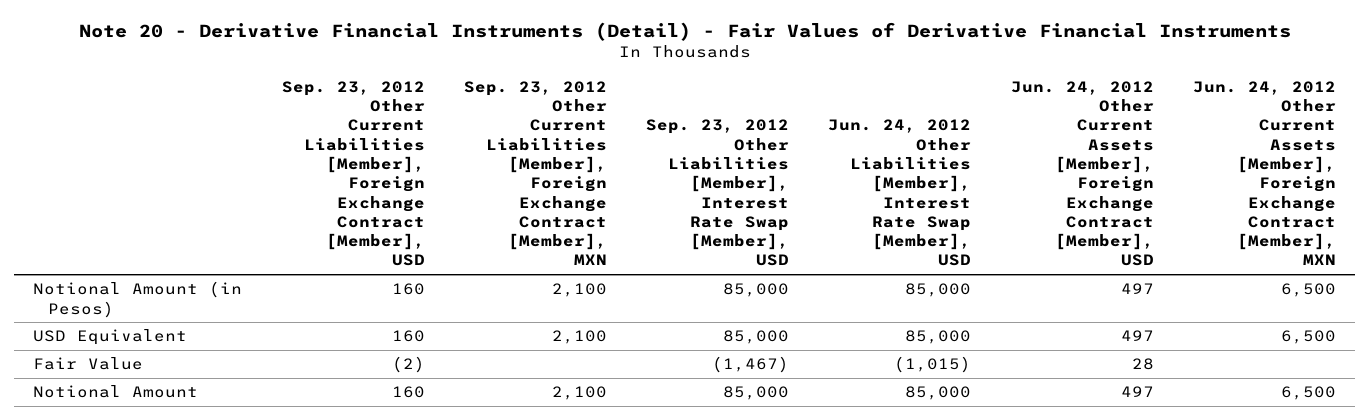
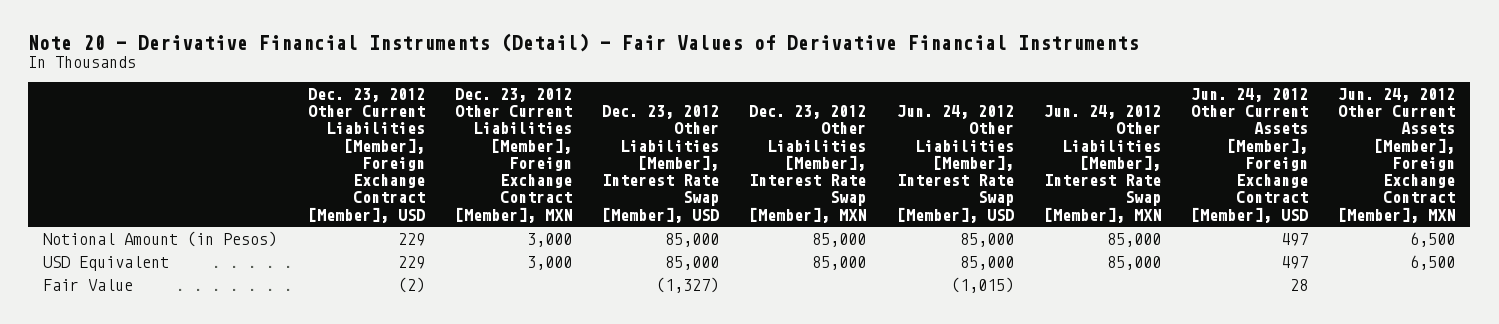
- | Sep. 23, 2012 Other Current Liabilities [Member], Foreign Exchange Contract [Member], USD | Sep. 23, 2012 Other Current Liabilities [Member], Foreign Exchange Contract [Member], MXN | Sep. 23, 2012 Other Liabilities [Member], Interest Rate Swap [Member], USD | Jun. 24, 2012 Other Liabilities [Member], Interest Rate Swap [Member], USD | Jun. 24, 2012 Other Current Assets [Member], Foreign Exchange Contract [Member], USD | Jun. 24, 2012 Other Current Assets [Member], Foreign Exchange Contract [Member], MXN
+ | Dec. 23, 2012 Other Current Liabilities [Member], Foreign Exchange Contract [Member], USD | Dec. 23, 2012 Other Current Liabilities [Member], Foreign Exchange Contract [Member], MXN | Dec. 23, 2012 Other Liabilities [Member], Interest Rate Swap [Member], USD | Dec. 23, 2012 Other Liabilities [Member], Interest Rate Swap [Member], MXN | Jun. 24, 2012 Other Liabilities [Member], Interest Rate Swap [Member], USD | Jun. 24, 2012 Other Liabilities [Member], Interest Rate Swap [Member], MXN | Jun. 24, 2012 Other Current Assets [Member], Foreign Exchange Contract [Member], USD | Jun. 24, 2012 Other Current Assets [Member], Foreign Exchange Contract [Member], MXN
- Notional Amount | 160 | 2,100 | 85,000 | 85,000 | 497 | 6,500

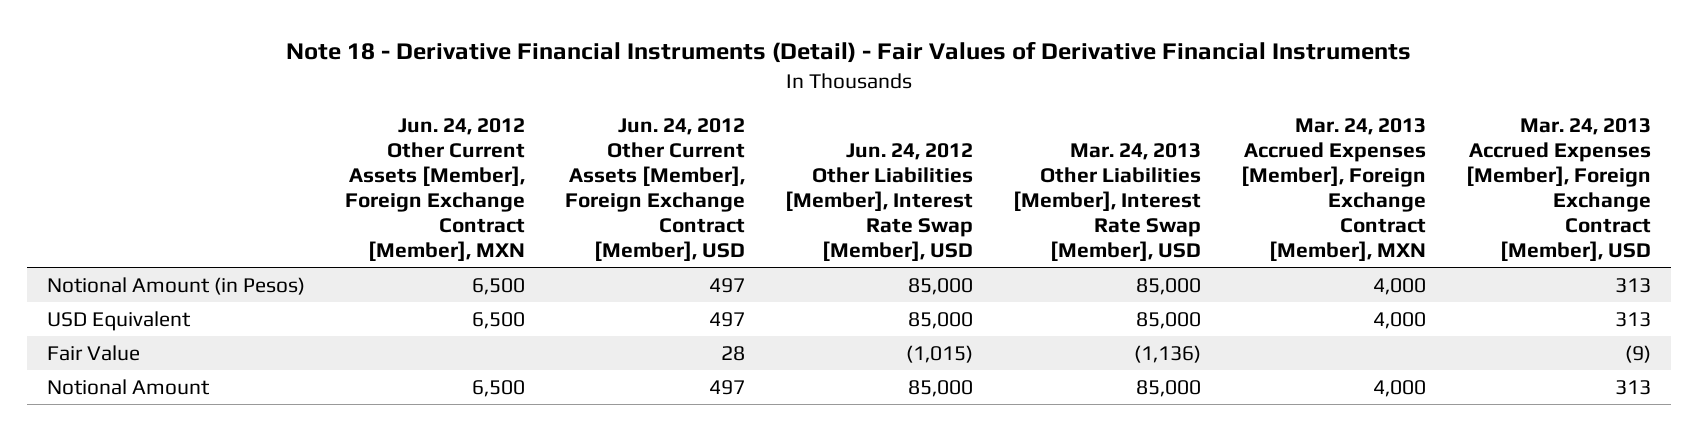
- Note 20 - Derivative Financial Instruments (Detail) - Fair Values of Derivative Financial Instruments
+ Note 18 - Derivative Financial Instruments (Detail) - Fair Values of Derivative Financial Instruments
- | Dec. 23, 2012 Other Current Liabilities [Member], Foreign Exchange Contract [Member], USD | Dec. 23, 2012 Other Current Liabilities [Member], Foreign Exchange Contract [Member], MXN | Dec. 23, 2012 Other Liabilities [Member], Interest Rate Swap [Member], USD | Dec. 23, 2012 Other Liabilities [Member], Interest Rate Swap [Member], MXN | Jun. 24, 2012 Other Liabilities [Member], Interest Rate Swap [Member], USD | Jun. 24, 2012 Other Liabilities [Member], Interest Rate Swap [Member], MXN | Jun. 24, 2012 Other Current Assets [Member], Foreign Exchange Contract [Member], USD | Jun. 24, 2012 Other Current Assets [Member], Foreign Exchange Contract [Member], MXN
+ | Jun. 24, 2012 Other Current Assets [Member], Foreign Exchange Contract [Member], MXN | Jun. 24, 2012 Other Current Assets [Member], Foreign Exchange Contract [Member], USD | Jun. 24, 2012 Other Liabilities [Member], Interest Rate Swap [Member], USD | Mar. 24, 2013 Other Liabilities [Member], Interest Rate Swap [Member], USD | Mar. 24, 2013 Accrued Expenses [Member], Foreign Exchange Contract [Member], MXN | Mar. 24, 2013 Accrued Expenses [Member], Foreign Exchange Contract [Member], USD
+ Notional Amount | 6,500 | 497 | 85,000 | 85,000 | 4,000 | 313

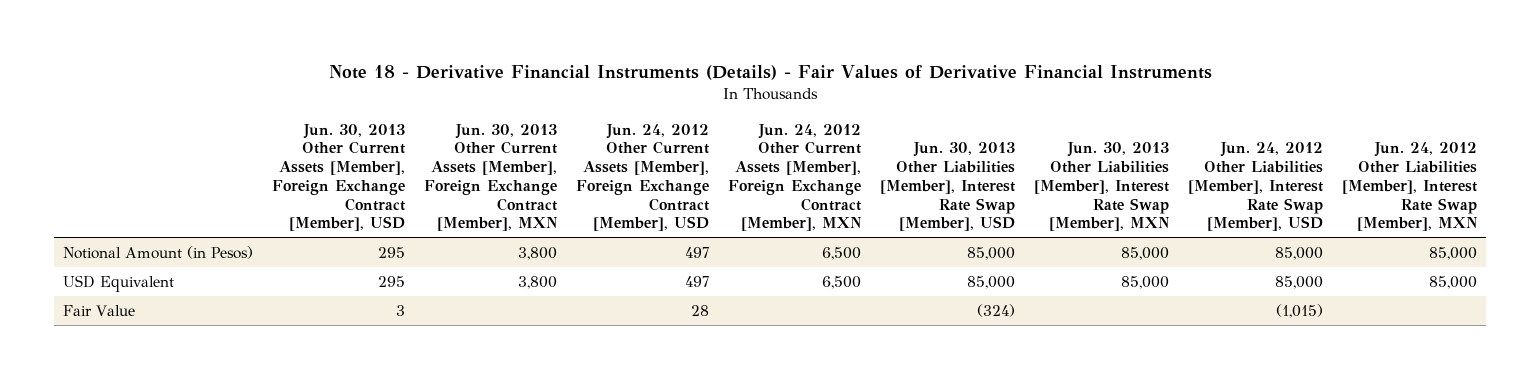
- Note 18 - Derivative Financial Instruments (Detail) - Fair Values of Derivative Financial Instruments
+ Note 18 - Derivative Financial Instruments (Details) - Fair Values of Derivative Financial Instruments
- | Jun. 24, 2012 Other Current Assets [Member], Foreign Exchange Contract [Member], MXN | Jun. 24, 2012 Other Current Assets [Member], Foreign Exchange Contract [Member], USD | Jun. 24, 2012 Other Liabilities [Member], Interest Rate Swap [Member], USD | Mar. 24, 2013 Other Liabilities [Member], Interest Rate Swap [Member], USD | Mar. 24, 2013 Accrued Expenses [Member], Foreign Exchange Contract [Member], MXN | Mar. 24, 2013 Accrued Expenses [Member], Foreign Exchange Contract [Member], USD
+ | Jun. 30, 2013 Other Current Assets [Member], Foreign Exchange Contract [Member], USD | Jun. 30, 2013 Other Current Assets [Member], Foreign Exchange Contract [Member], MXN | Jun. 24, 2012 Other Current Assets [Member], Foreign Exchange Contract [Member], USD | Jun. 24, 2012 Other Current Assets [Member], Foreign Exchange Contract [Member], MXN | Jun. 30, 2013 Other Liabilities [Member], Interest Rate Swap [Member], USD | Jun. 30, 2013 Other Liabilities [Member], Interest Rate Swap [Member], MXN | Jun. 24, 2012 Other Liabilities [Member], Interest Rate Swap [Member], USD | Jun. 24, 2012 Other Liabilities [Member], Interest Rate Swap [Member], MXN
- Notional Amount | 6,500 | 497 | 85,000 | 85,000 | 4,000 | 313

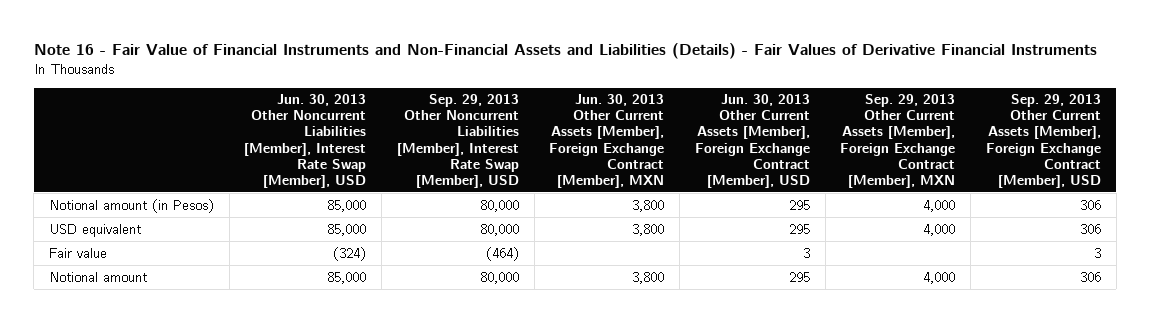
- Note 18 - Derivative Financial Instruments (Details) - Fair Values of Derivative Financial Instruments
+ Note 16 - Fair Value of Financial Instruments and Non-Financial Assets and Liabilities (Details) - Fair Values of Derivative Financial Instruments
- | Jun. 30, 2013 Other Current Assets [Member], Foreign Exchange Contract [Member], USD | Jun. 30, 2013 Other Current Assets [Member], Foreign Exchange Contract [Member], MXN | Jun. 24, 2012 Other Current Assets [Member], Foreign Exchange Contract [Member], USD | Jun. 24, 2012 Other Current Assets [Member], Foreign Exchange Contract [Member], MXN | Jun. 30, 2013 Other Liabilities [Member], Interest Rate Swap [Member], USD | Jun. 30, 2013 Other Liabilities [Member], Interest Rate Swap [Member], MXN | Jun. 24, 2012 Other Liabilities [Member], Interest Rate Swap [Member], USD | Jun. 24, 2012 Other Liabilities [Member], Interest Rate Swap [Member], MXN
+ | Jun. 30, 2013 Other Noncurrent Liabilities [Member], Interest Rate Swap [Member], USD | Sep. 29, 2013 Other Noncurrent Liabilities [Member], Interest Rate Swap [Member], USD | Jun. 30, 2013 Other Current Assets [Member], Foreign Exchange Contract [Member], MXN | Jun. 30, 2013 Other Current Assets [Member], Foreign Exchange Contract [Member], USD | Sep. 29, 2013 Other Current Assets [Member], Foreign Exchange Contract [Member], MXN | Sep. 29, 2013 Other Current Assets [Member], Foreign Exchange Contract [Member], USD
- Notional Amount (in Pesos) | 295 | 3,800 | 497 | 6,500 | 85,000 | 85,000 | 85,000 | 85,000
- USD Equivalent | 295 | 3,800 | 497 | 6,500 | 85,000 | 85,000 | 85,000 | 85,000
- Fair Value | 3 | | 28 | | (324) | | (1,015) |
+ Notional amount (in Pesos) | 85,000 | 80,000 | 3,800 | 295 | 4,000 | 306
+ USD equivalent | 85,000 | 80,000 | 3,800 | 295 | 4,000 | 306
+ Fair value | (324) | (464) | | 3 | | 3
+ Notional amount | 85,000 | 80,000 | 3,800 | 295 | 4,000 | 306

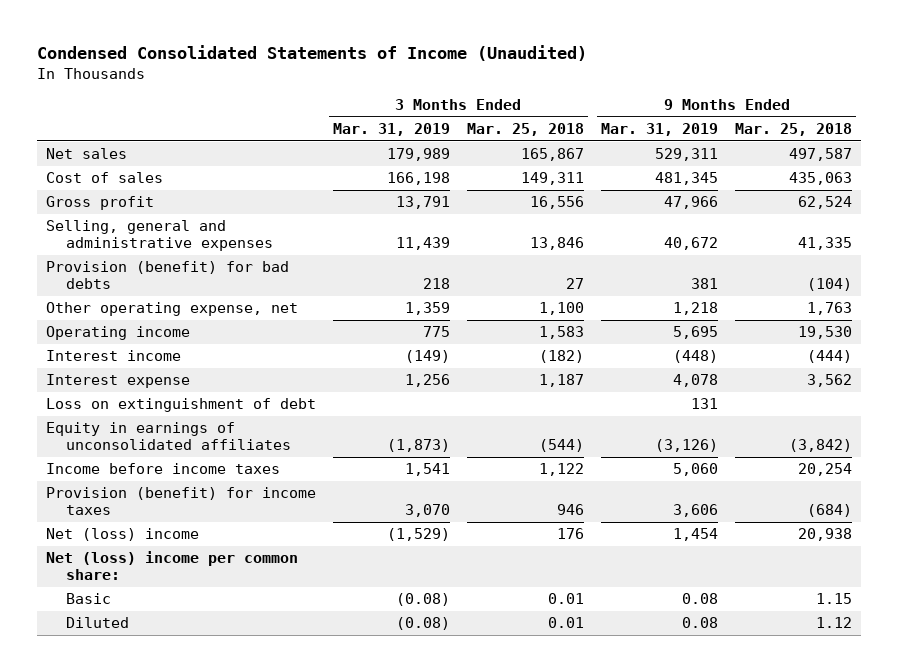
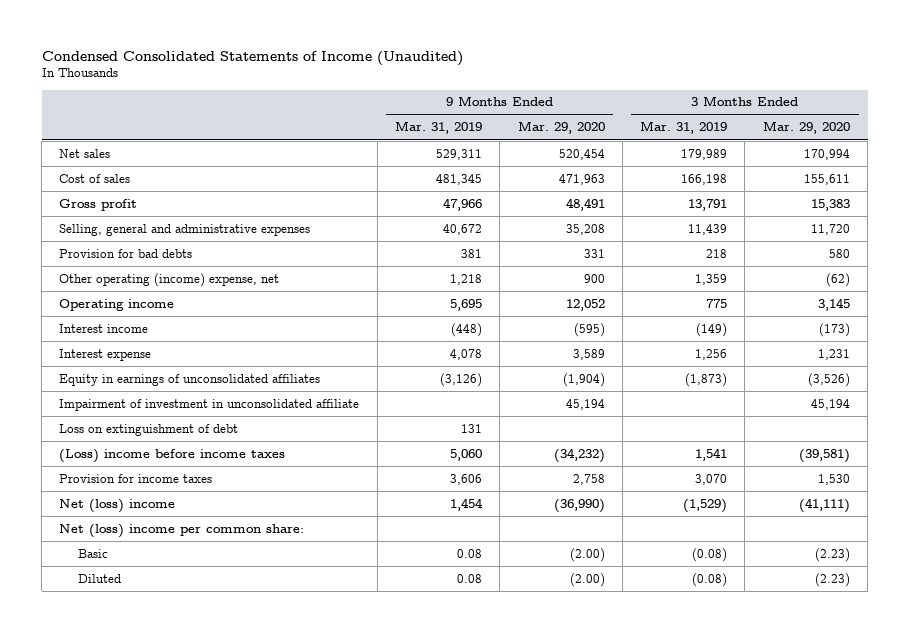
- | 3 Months Ended Mar. 31, 2019 | 3 Months Ended Mar. 25, 2018 | 9 Months Ended Mar. 31, 2019 | 9 Months Ended Mar. 25, 2018
+ | 9 Months Ended Mar. 31, 2019 | 9 Months Ended Mar. 29, 2020 | 3 Months Ended Mar. 31, 2019 | 3 Months Ended Mar. 29, 2020
- Provision (benefit) for bad debts | 218 | 27 | 381 | (104)
- Other operating expense, net | 1,359 | 1,100 | 1,218 | 1,763
+ Provision for bad debts | 381 | 331 | 218 | 580
+ Other operating (income) expense, net | 1,218 | 900 | 1,359 | (62)
- Income before income taxes | 1,541 | 1,122 | 5,060 | 20,254
- Provision (benefit) for income taxes | 3,070 | 946 | 3,606 | (684)
+ Impairment of investment in unconsolidated affiliate | | 45,194 | | 45,194
moved down: Loss on extinguishment of debt | 131 | | |
+ (Loss) income before income taxes | 5,060 | (34,232) | 1,541 | (39,581)
+ Provision for income taxes | 3,606 | 2,758 | 3,070 | 1,530

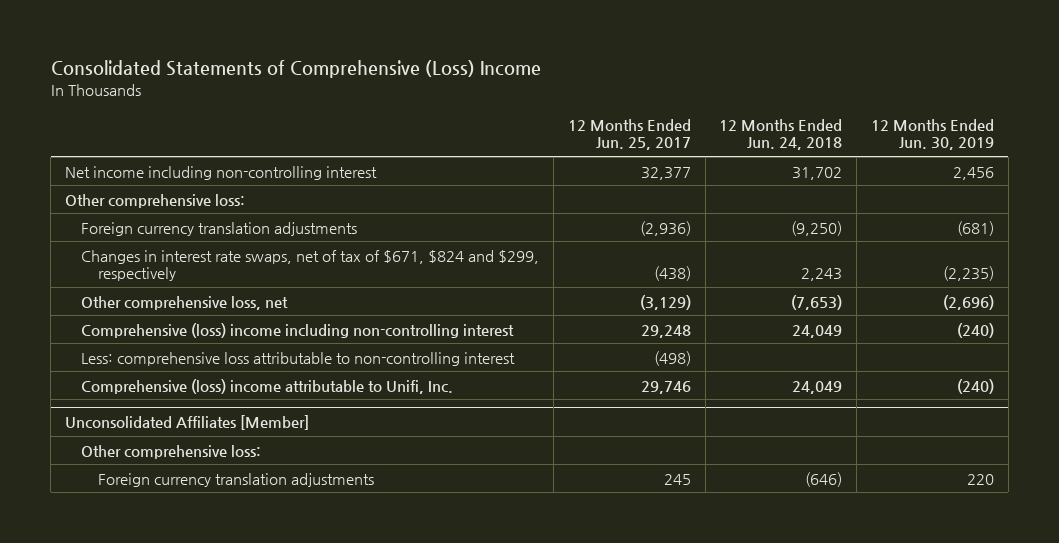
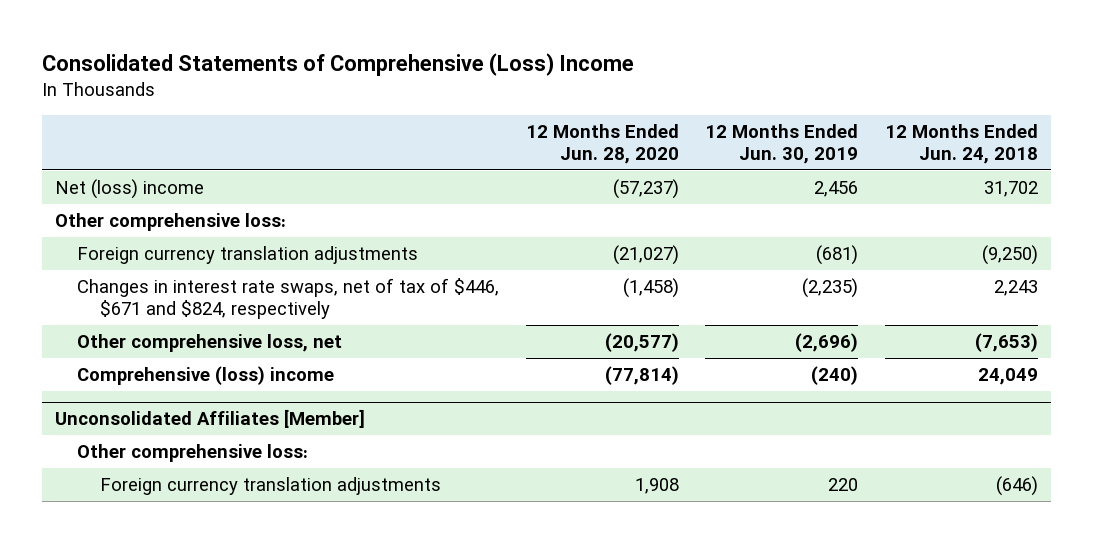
- | 12 Months Ended Jun. 25, 2017 | 12 Months Ended Jun. 24, 2018 | 12 Months Ended Jun. 30, 2019
+ | 12 Months Ended Jun. 28, 2020 | 12 Months Ended Jun. 30, 2019 | 12 Months Ended Jun. 24, 2018
- Net income including non-controlling interest | 32,377 | 31,702 | 2,456
+ Net (loss) income | (57,237) | 2,456 | 31,702
- Changes in interest rate swaps, net of tax of $671, $824 and $299, respectively | (438) | 2,243 | (2,235)
+ Changes in interest rate swaps, net of tax of $446, $671 and $824, respectively | (1,458) | (2,235) | 2,243
- Comprehensive (loss) income including non-controlling interest | 29,248 | 24,049 | (240)
- Less: comprehensive loss attributable to non-controlling interest | (498) | |
- Comprehensive (loss) income attributable to Unifi, Inc. | 29,746 | 24,049 | (240)
+ Comprehensive (loss) income | (77,814) | (240) | 24,049

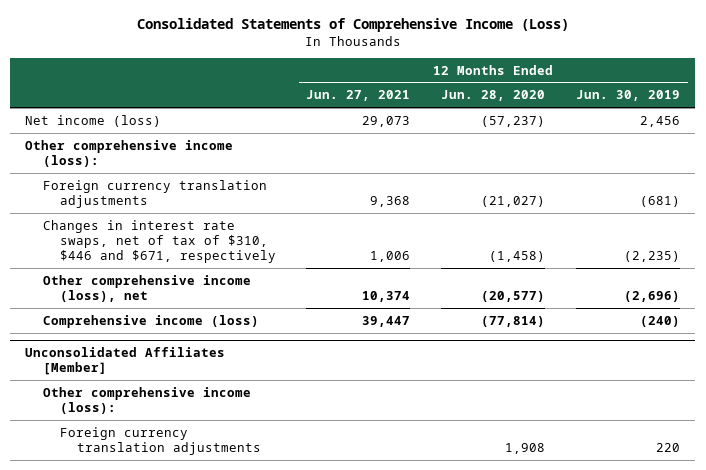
- Consolidated Statements of Comprehensive (Loss) Income
+ Consolidated Statements of Comprehensive Income (Loss)
- | 12 Months Ended Jun. 28, 2020 | 12 Months Ended Jun. 30, 2019 | 12 Months Ended Jun. 24, 2018
+ | 12 Months Ended Jun. 27, 2021 | 12 Months Ended Jun. 28, 2020 | 12 Months Ended Jun. 30, 2019
- Net (loss) income | (57,237) | 2,456 | 31,702
- Other comprehensive loss:
+ Net income (loss) | 29,073 | (57,237) | 2,456
+ Other comprehensive income (loss):
- Changes in interest rate swaps, net of tax of $446, $671 and $824, respectively | (1,458) | (2,235) | 2,243
- Other comprehensive loss, net | (20,577) | (2,696) | (7,653)
- Comprehensive (loss) income | (77,814) | (240) | 24,049
+ Changes in interest rate swaps, net of tax of $310, $446 and $671, respectively | 1,006 | (1,458) | (2,235)
+ Other comprehensive income (loss), net | 10,374 | (20,577) | (2,696)
+ Comprehensive income (loss) | 39,447 | (77,814) | (240)
@ Unconsolidated Affiliates [Member]
- Other comprehensive loss:
+ Other comprehensive income (loss):

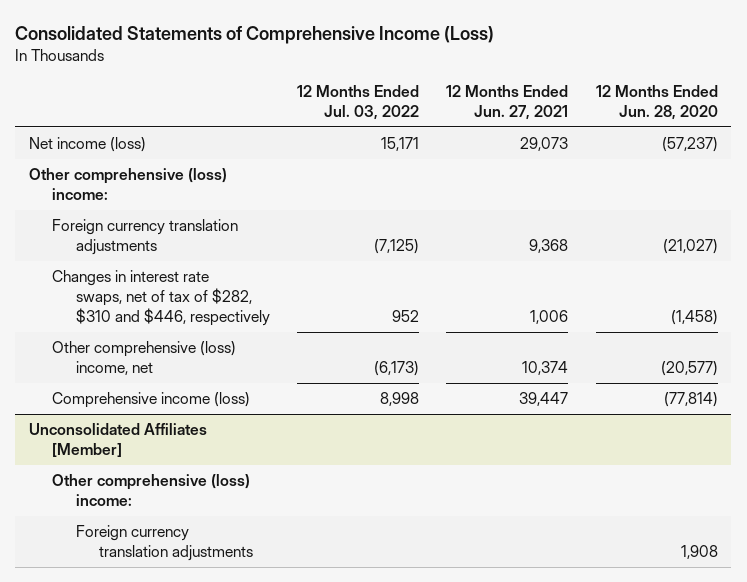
- | 12 Months Ended Jun. 27, 2021 | 12 Months Ended Jun. 28, 2020 | 12 Months Ended Jun. 30, 2019
+ | 12 Months Ended Jul. 03, 2022 | 12 Months Ended Jun. 27, 2021 | 12 Months Ended Jun. 28, 2020
- Other comprehensive income (loss):
+ Other comprehensive (loss) income:
- Changes in interest rate swaps, net of tax of $310, $446 and $671, respectively | 1,006 | (1,458) | (2,235)
- Other comprehensive income (loss), net | 10,374 | (20,577) | (2,696)
+ Changes in interest rate swaps, net of tax of $282, $310 and $446, respectively | 952 | 1,006 | (1,458)
+ Other comprehensive (loss) income, net | (6,173) | 10,374 | (20,577)
@ Unconsolidated Affiliates [Member]
- Other comprehensive income (loss):
+ Other comprehensive (loss) income:

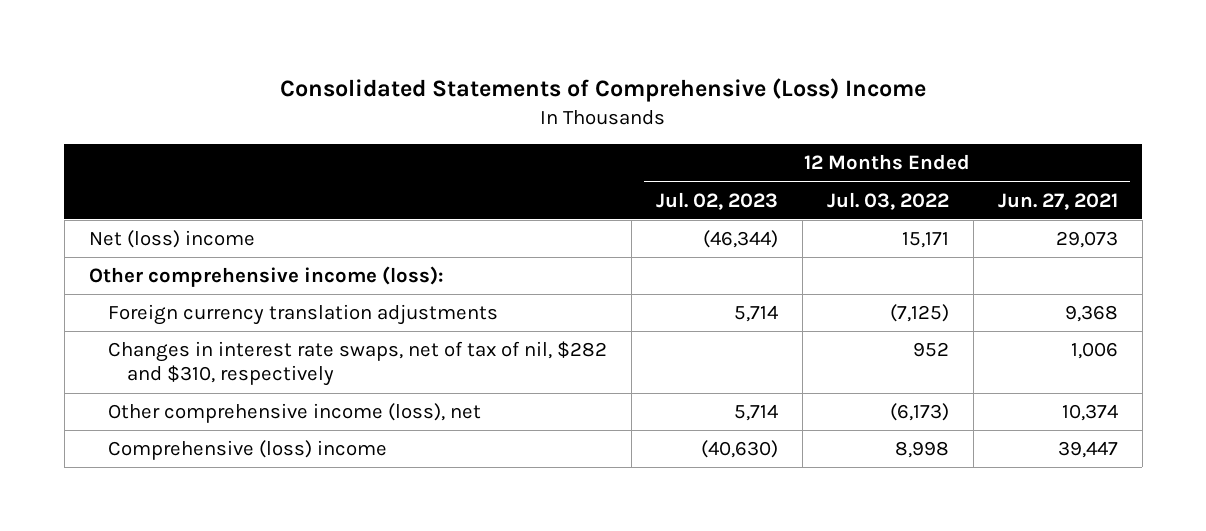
- Consolidated Statements of Comprehensive Income (Loss)
+ Consolidated Statements of Comprehensive (Loss) Income
- | 12 Months Ended Jul. 03, 2022 | 12 Months Ended Jun. 27, 2021 | 12 Months Ended Jun. 28, 2020
+ | 12 Months Ended Jul. 02, 2023 | 12 Months Ended Jul. 03, 2022 | 12 Months Ended Jun. 27, 2021
- Net income (loss) | 15,171 | 29,073 | (57,237)
- Other comprehensive (loss) income:
+ Net (loss) income | (46,344) | 15,171 | 29,073
+ Other comprehensive income (loss):
- Changes in interest rate swaps, net of tax of $282, $310 and $446, respectively | 952 | 1,006 | (1,458)
- Other comprehensive (loss) income, net | (6,173) | 10,374 | (20,577)
- Comprehensive income (loss) | 8,998 | 39,447 | (77,814)
- Unconsolidated Affiliates [Member]
- Other comprehensive (loss) income:
- Foreign currency translation adjustments | | | 1,908
+ Changes in interest rate swaps, net of tax of nil, $282 and $310, respectively | | 952 | 1,006
+ Other comprehensive income (loss), net | 5,714 | (6,173) | 10,374
+ Comprehensive (loss) income | (40,630) | 8,998 | 39,447

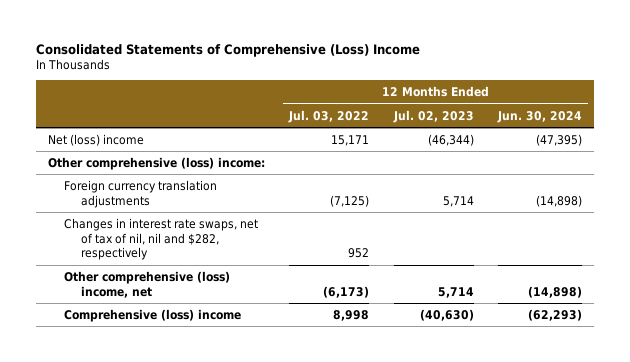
- | 12 Months Ended Jul. 02, 2023 | 12 Months Ended Jul. 03, 2022 | 12 Months Ended Jun. 27, 2021
+ | 12 Months Ended Jul. 03, 2022 | 12 Months Ended Jul. 02, 2023 | 12 Months Ended Jun. 30, 2024
- Other comprehensive income (loss):
+ Other comprehensive (loss) income:
- Changes in interest rate swaps, net of tax of nil, $282 and $310, respectively | | 952 | 1,006
- Other comprehensive income (loss), net | 5,714 | (6,173) | 10,374
+ Changes in interest rate swaps, net of tax of nil, nil and $282, respectively | 952 | |
+ Other comprehensive (loss) income, net | (6,173) | 5,714 | (14,898)

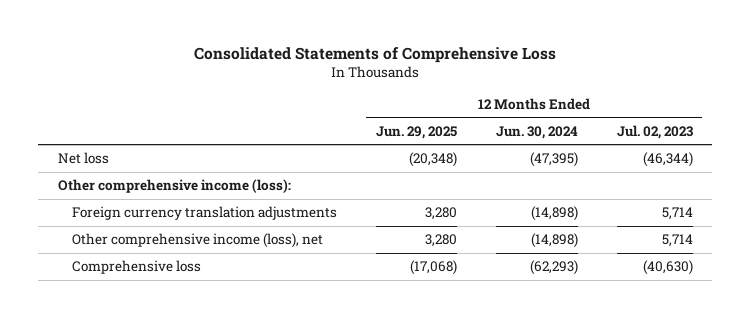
- Consolidated Statements of Comprehensive (Loss) Income
+ Consolidated Statements of Comprehensive Loss
- | 12 Months Ended Jul. 03, 2022 | 12 Months Ended Jul. 02, 2023 | 12 Months Ended Jun. 30, 2024
+ | 12 Months Ended Jun. 29, 2025 | 12 Months Ended Jun. 30, 2024 | 12 Months Ended Jul. 02, 2023
- Net (loss) income | 15,171 | (46,344) | (47,395)
- Other comprehensive (loss) income:
+ Net loss | (20,348) | (47,395) | (46,344)
+ Other comprehensive income (loss):
- Changes in interest rate swaps, net of tax of nil, nil and $282, respectively | 952 | |
- Other comprehensive (loss) income, net | (6,173) | 5,714 | (14,898)
- Comprehensive (loss) income | 8,998 | (40,630) | (62,293)
+ Other comprehensive income (loss), net | 3,280 | (14,898) | 5,714
+ Comprehensive loss | (17,068) | (62,293) | (40,630)

